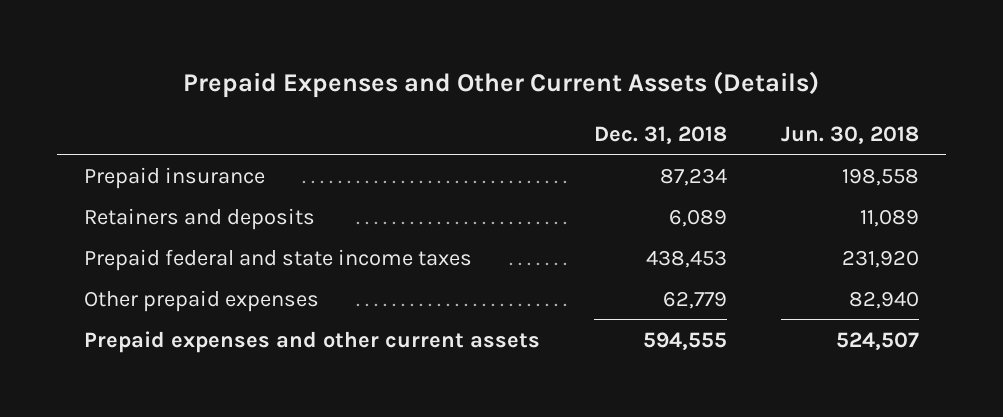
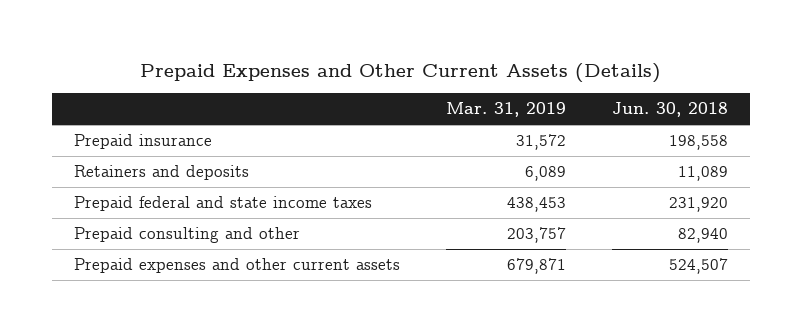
- | Dec. 31, 2018 | Jun. 30, 2018
+ | Mar. 31, 2019 | Jun. 30, 2018
- Other prepaid expenses | 62,779 | 82,940
+ Prepaid consulting and other | 203,757 | 82,940

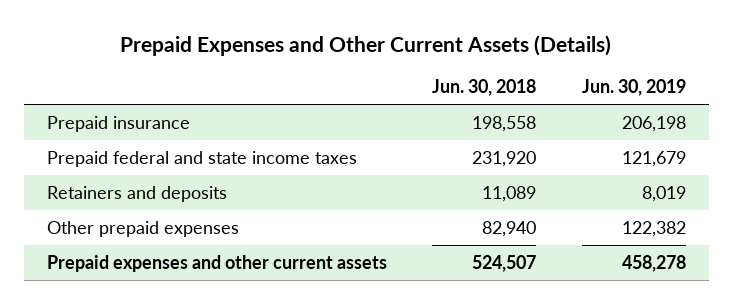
- | Mar. 31, 2019 | Jun. 30, 2018
+ | Jun. 30, 2018 | Jun. 30, 2019
- Prepaid consulting and other | 203,757 | 82,940
moved down: Retainers and deposits | 11,089 | 8,019
+ Other prepaid expenses | 82,940 | 122,382

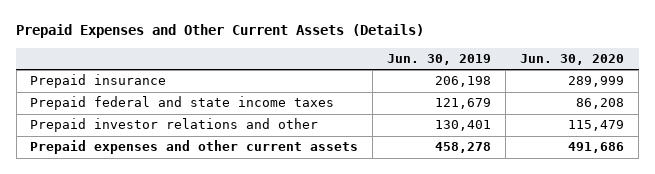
- | Jun. 30, 2018 | Jun. 30, 2019
+ | Jun. 30, 2019 | Jun. 30, 2020
- Retainers and deposits | 11,089 | 8,019
- Other prepaid expenses | 82,940 | 122,382
+ Prepaid investor relations and other | 130,401 | 115,479

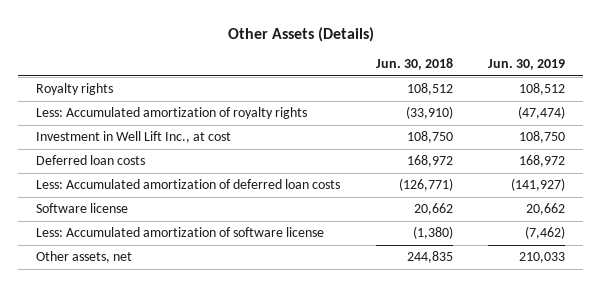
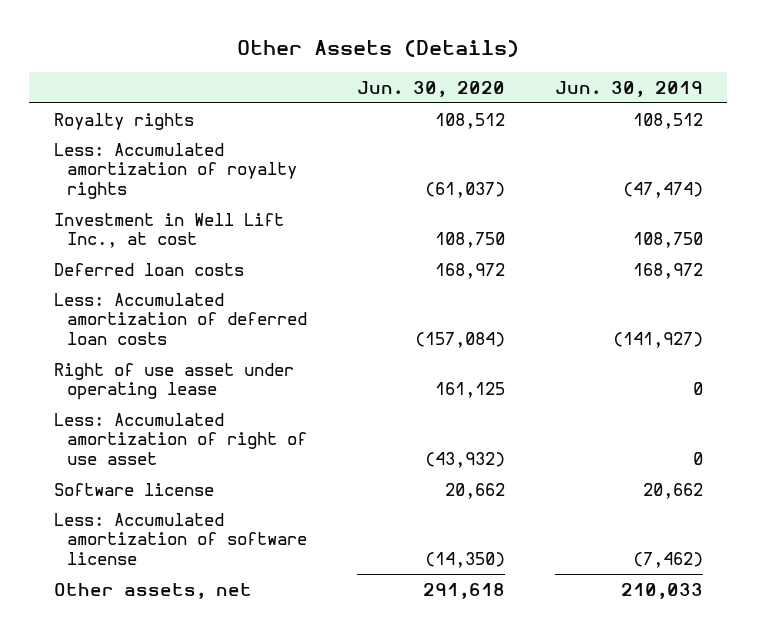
- | Jun. 30, 2018 | Jun. 30, 2019
+ | Jun. 30, 2020 | Jun. 30, 2019
+ Right of use asset under operating lease | 161,125 | 0
+ Less: Accumulated amortization of right of use asset | (43,932) | 0

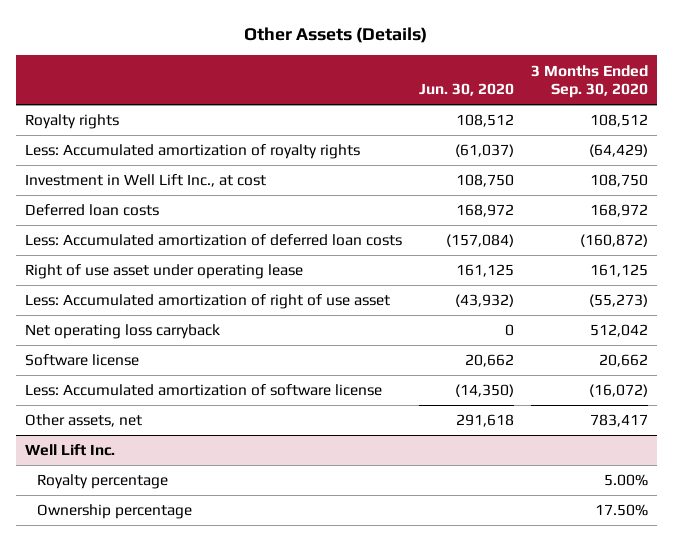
- | Jun. 30, 2020 | Jun. 30, 2019
+ | Jun. 30, 2020 | 3 Months Ended Sep. 30, 2020
+ Net operating loss carryback | 0 | 512,042
+ Well Lift Inc.
+ Royalty percentage | | 5.00%
+ Ownership percentage | | 17.50%

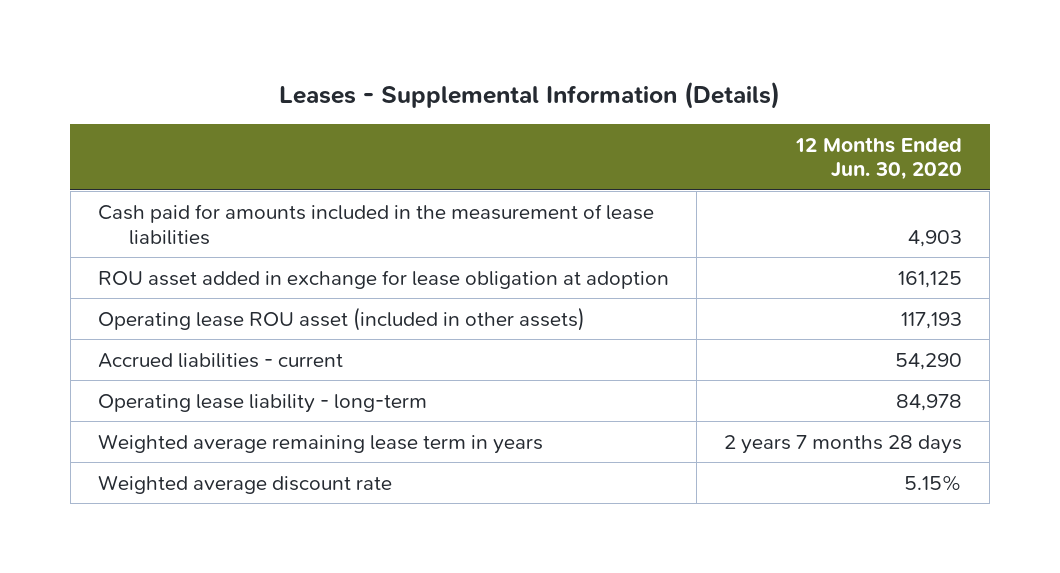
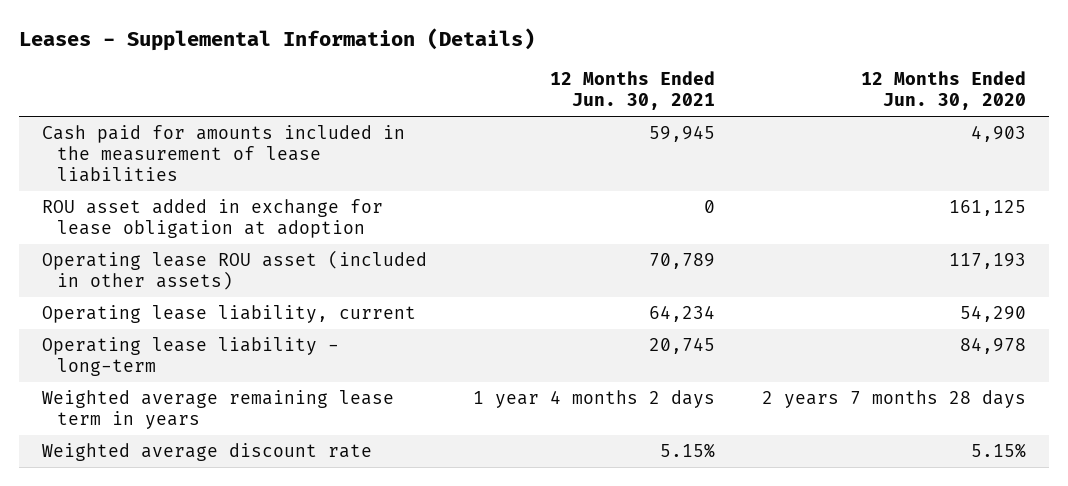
- | 12 Months Ended Jun. 30, 2020
+ | 12 Months Ended Jun. 30, 2021 | 12 Months Ended Jun. 30, 2020
- Accrued liabilities - current | 54,290
+ Operating lease liability, current | 64,234 | 54,290

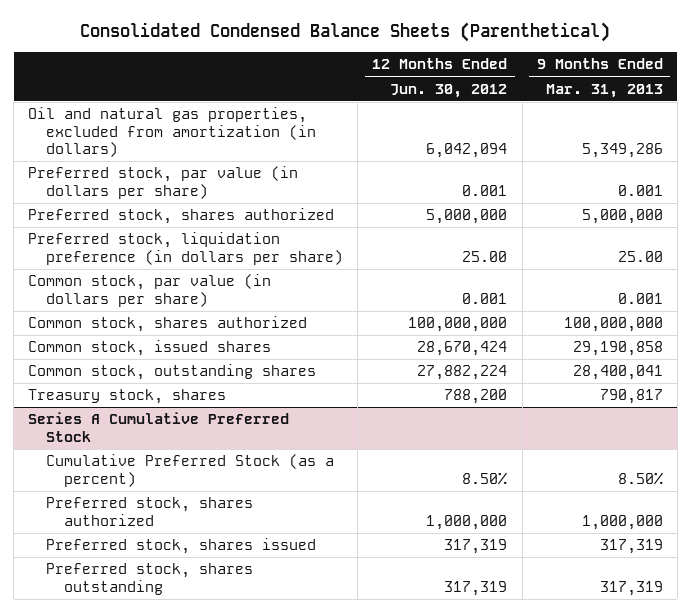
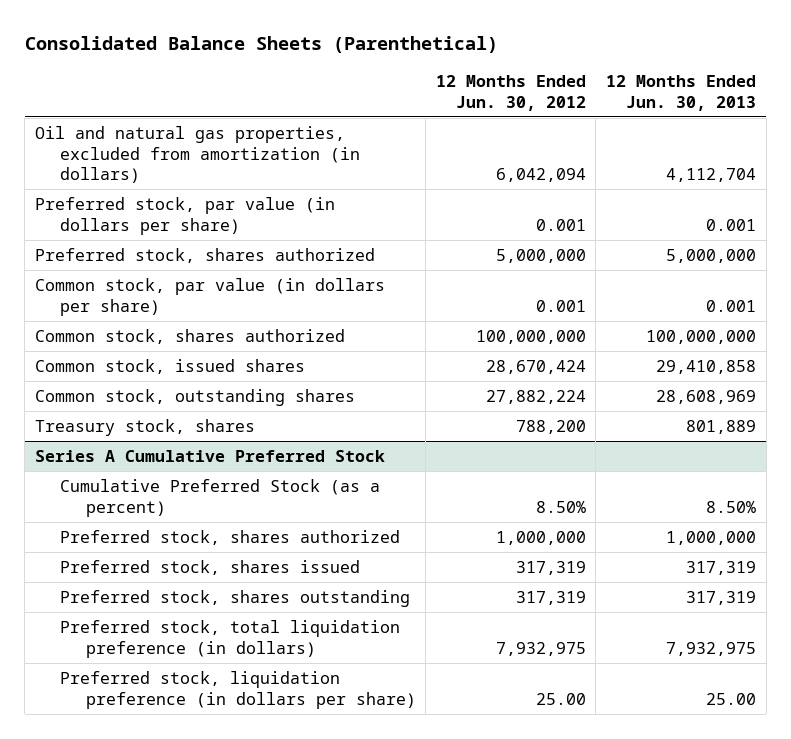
- Consolidated Condensed Balance Sheets (Parenthetical)
+ Consolidated Balance Sheets (Parenthetical)
- | 12 Months Ended Jun. 30, 2012 | 9 Months Ended Mar. 31, 2013
+ | 12 Months Ended Jun. 30, 2012 | 12 Months Ended Jun. 30, 2013
- Preferred stock, liquidation preference (in dollars per share) | 25.00 | 25.00
@ Series A Cumulative Preferred Stock
+ Preferred stock, total liquidation preference (in dollars) | 7,932,975 | 7,932,975
+ Preferred stock, liquidation preference (in dollars per share) | 25.00 | 25.00

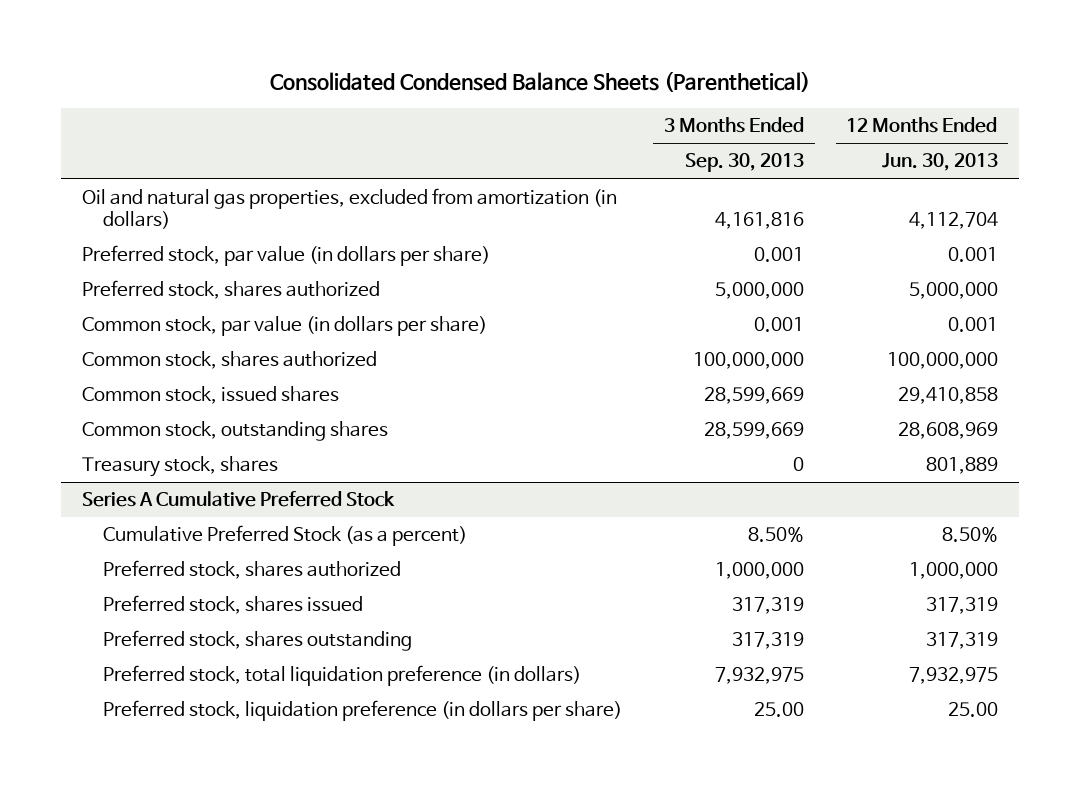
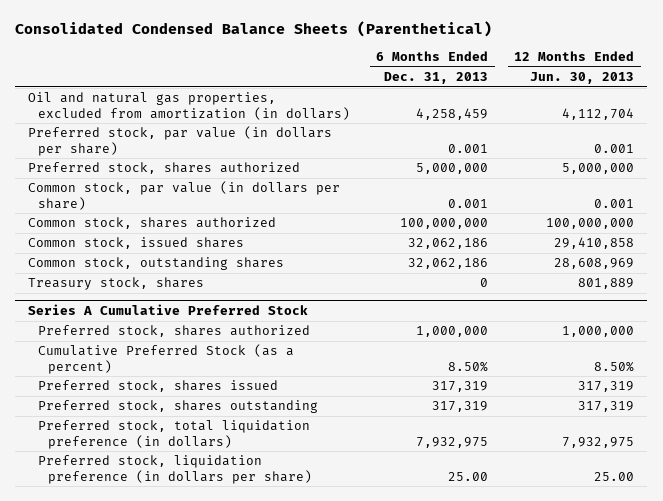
- | 3 Months Ended Sep. 30, 2013 | 12 Months Ended Jun. 30, 2013
+ | 6 Months Ended Dec. 31, 2013 | 12 Months Ended Jun. 30, 2013
@ Series A Cumulative Preferred Stock
moved down: Cumulative Preferred Stock (as a percent) | 8.50% | 8.50%

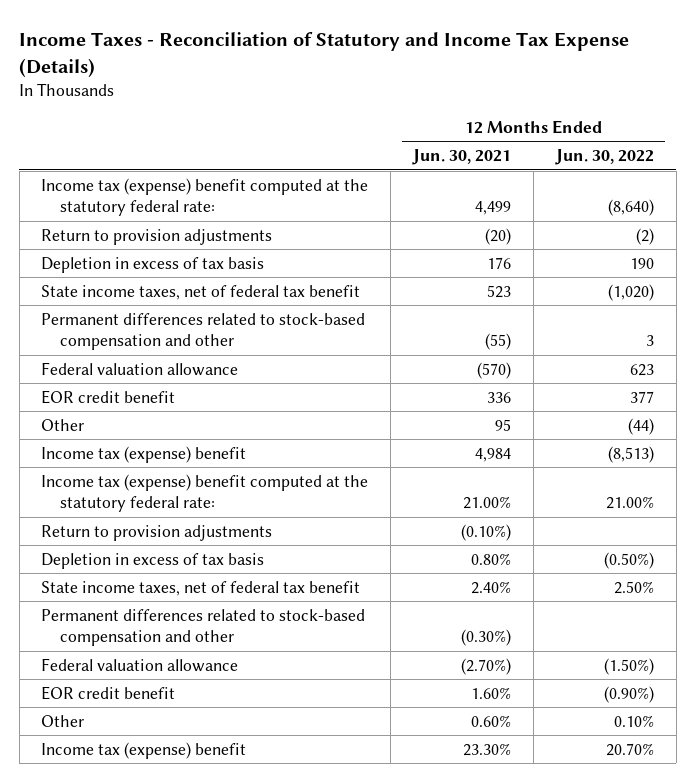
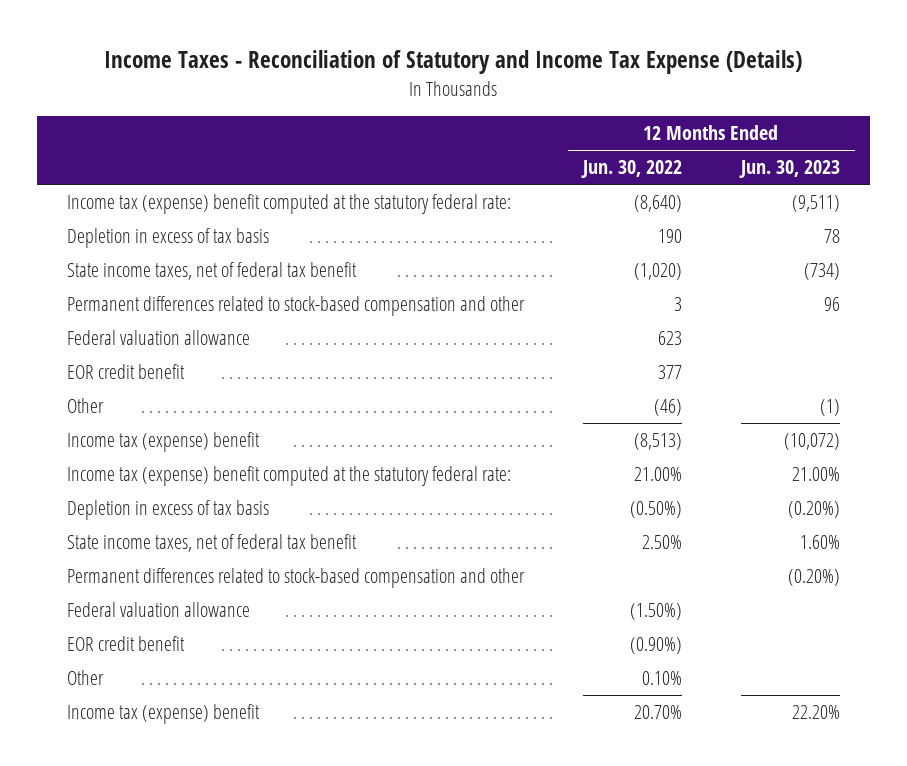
- | 12 Months Ended Jun. 30, 2021 | 12 Months Ended Jun. 30, 2022
+ | 12 Months Ended Jun. 30, 2022 | 12 Months Ended Jun. 30, 2023
- Return to provision adjustments | (20) | (2)
- Other | 95 | (44)
+ Other | (46) | (1)
- Return to provision adjustments | (0.10%) |

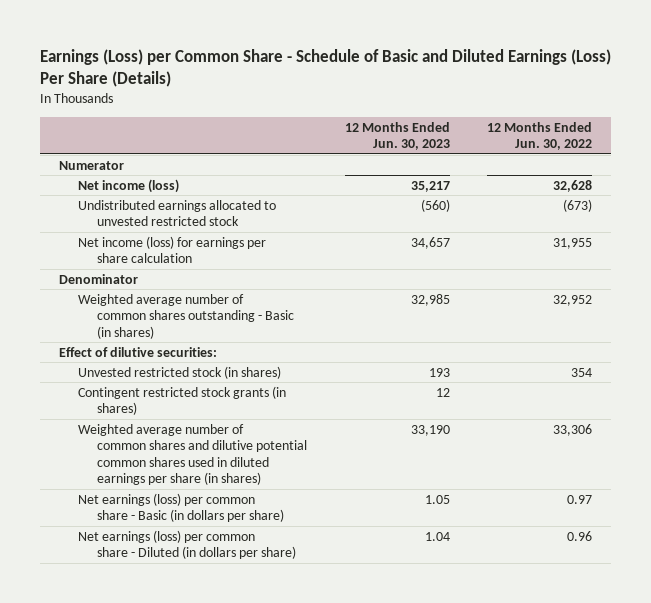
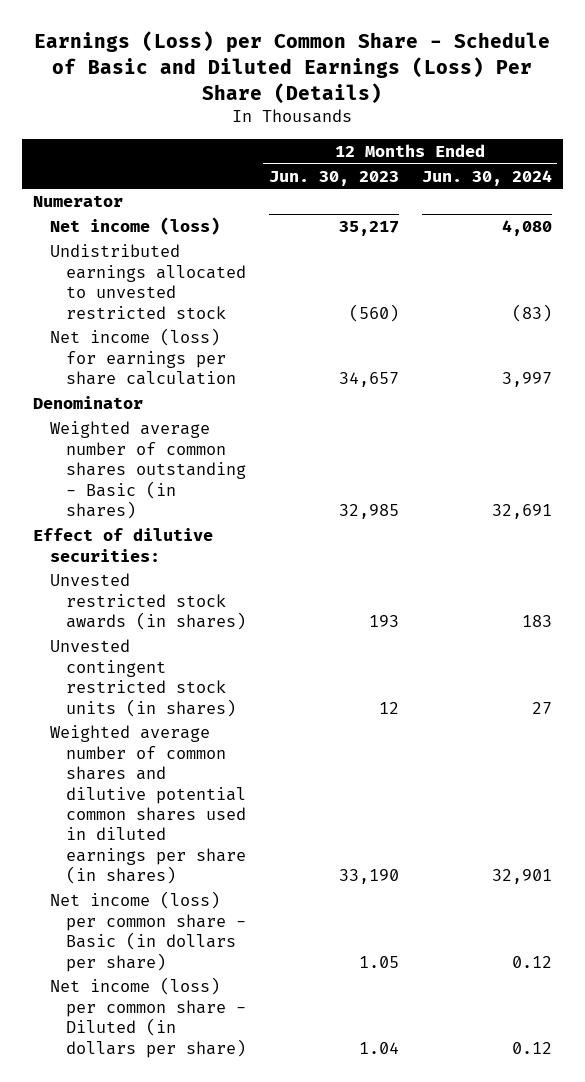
- | 12 Months Ended Jun. 30, 2023 | 12 Months Ended Jun. 30, 2022
+ | 12 Months Ended Jun. 30, 2023 | 12 Months Ended Jun. 30, 2024
- Unvested restricted stock (in shares) | 193 | 354
- Contingent restricted stock grants (in shares) | 12 |
+ Unvested restricted stock awards (in shares) | 193 | 183
+ Unvested contingent restricted stock units (in shares) | 12 | 27
- Net earnings (loss) per common share - Basic (in dollars per share) | 1.05 | 0.97
- Net earnings (loss) per common share - Diluted (in dollars per share) | 1.04 | 0.96
+ Net income (loss) per common share - Basic (in dollars per share) | 1.05 | 0.12
+ Net income (loss) per common share - Diluted (in dollars per share) | 1.04 | 0.12

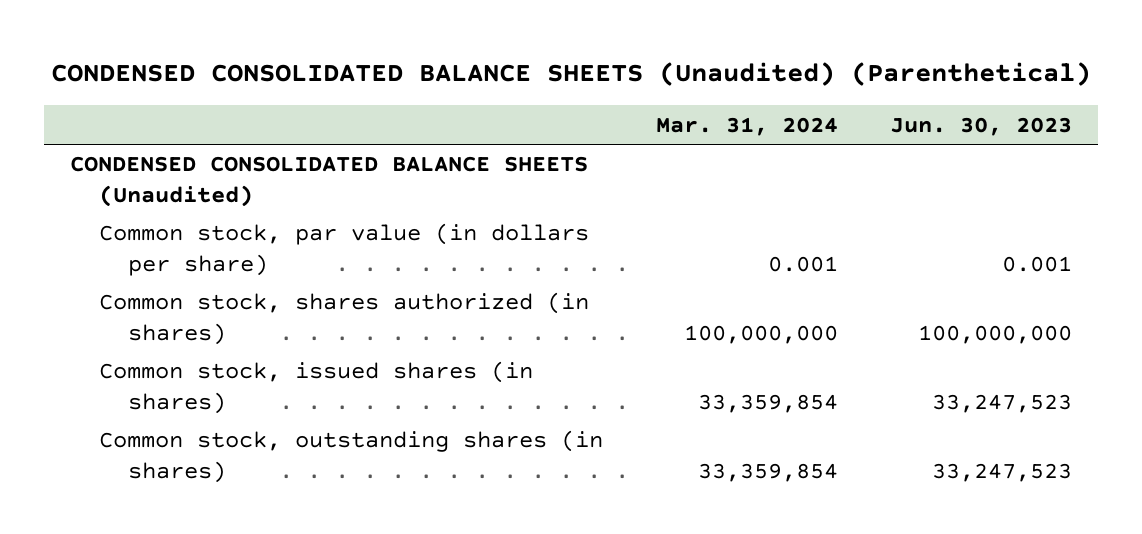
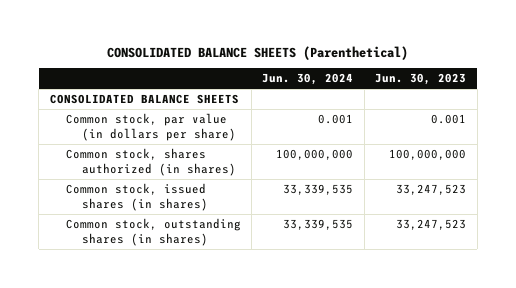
- CONDENSED CONSOLIDATED BALANCE SHEETS (Unaudited) (Parenthetical)
+ CONSOLIDATED BALANCE SHEETS (Parenthetical)
- | Mar. 31, 2024 | Jun. 30, 2023
+ | Jun. 30, 2024 | Jun. 30, 2023
- CONDENSED CONSOLIDATED BALANCE SHEETS (Unaudited)
+ CONSOLIDATED BALANCE SHEETS

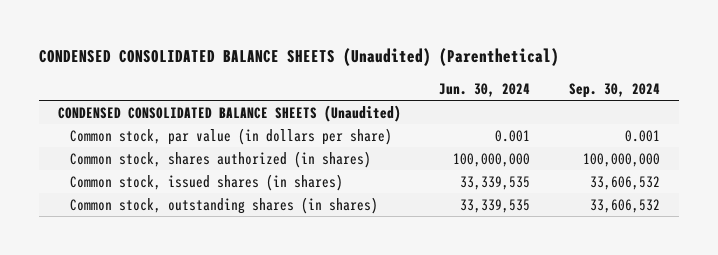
- CONSOLIDATED BALANCE SHEETS (Parenthetical)
+ CONDENSED CONSOLIDATED BALANCE SHEETS (Unaudited) (Parenthetical)
- | Jun. 30, 2024 | Jun. 30, 2023
+ | Jun. 30, 2024 | Sep. 30, 2024
- CONSOLIDATED BALANCE SHEETS
+ CONDENSED CONSOLIDATED BALANCE SHEETS (Unaudited)

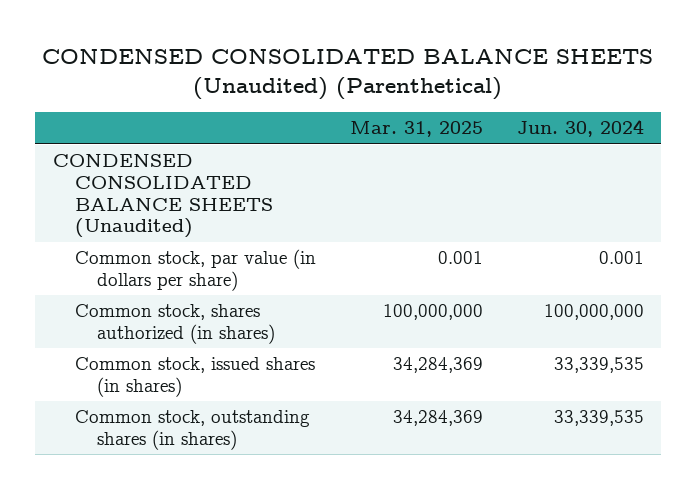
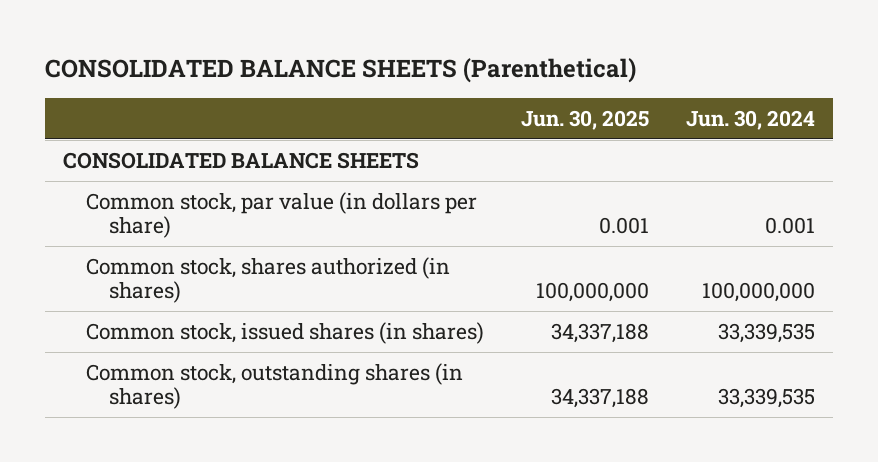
- CONDENSED CONSOLIDATED BALANCE SHEETS (Unaudited) (Parenthetical)
+ CONSOLIDATED BALANCE SHEETS (Parenthetical)
- | Mar. 31, 2025 | Jun. 30, 2024
+ | Jun. 30, 2025 | Jun. 30, 2024
- CONDENSED CONSOLIDATED BALANCE SHEETS (Unaudited)
+ CONSOLIDATED BALANCE SHEETS

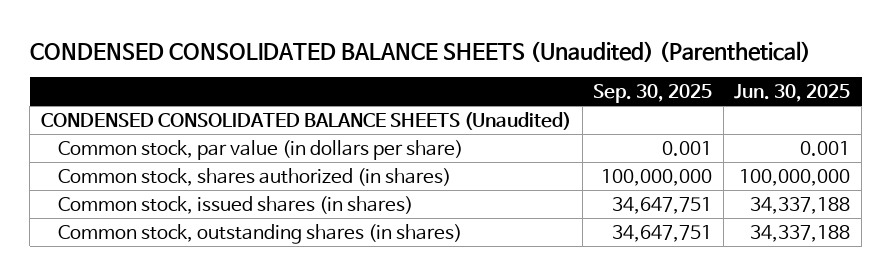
- CONSOLIDATED BALANCE SHEETS (Parenthetical)
+ CONDENSED CONSOLIDATED BALANCE SHEETS (Unaudited) (Parenthetical)
- | Jun. 30, 2025 | Jun. 30, 2024
+ | Sep. 30, 2025 | Jun. 30, 2025
- CONSOLIDATED BALANCE SHEETS
+ CONDENSED CONSOLIDATED BALANCE SHEETS (Unaudited)

